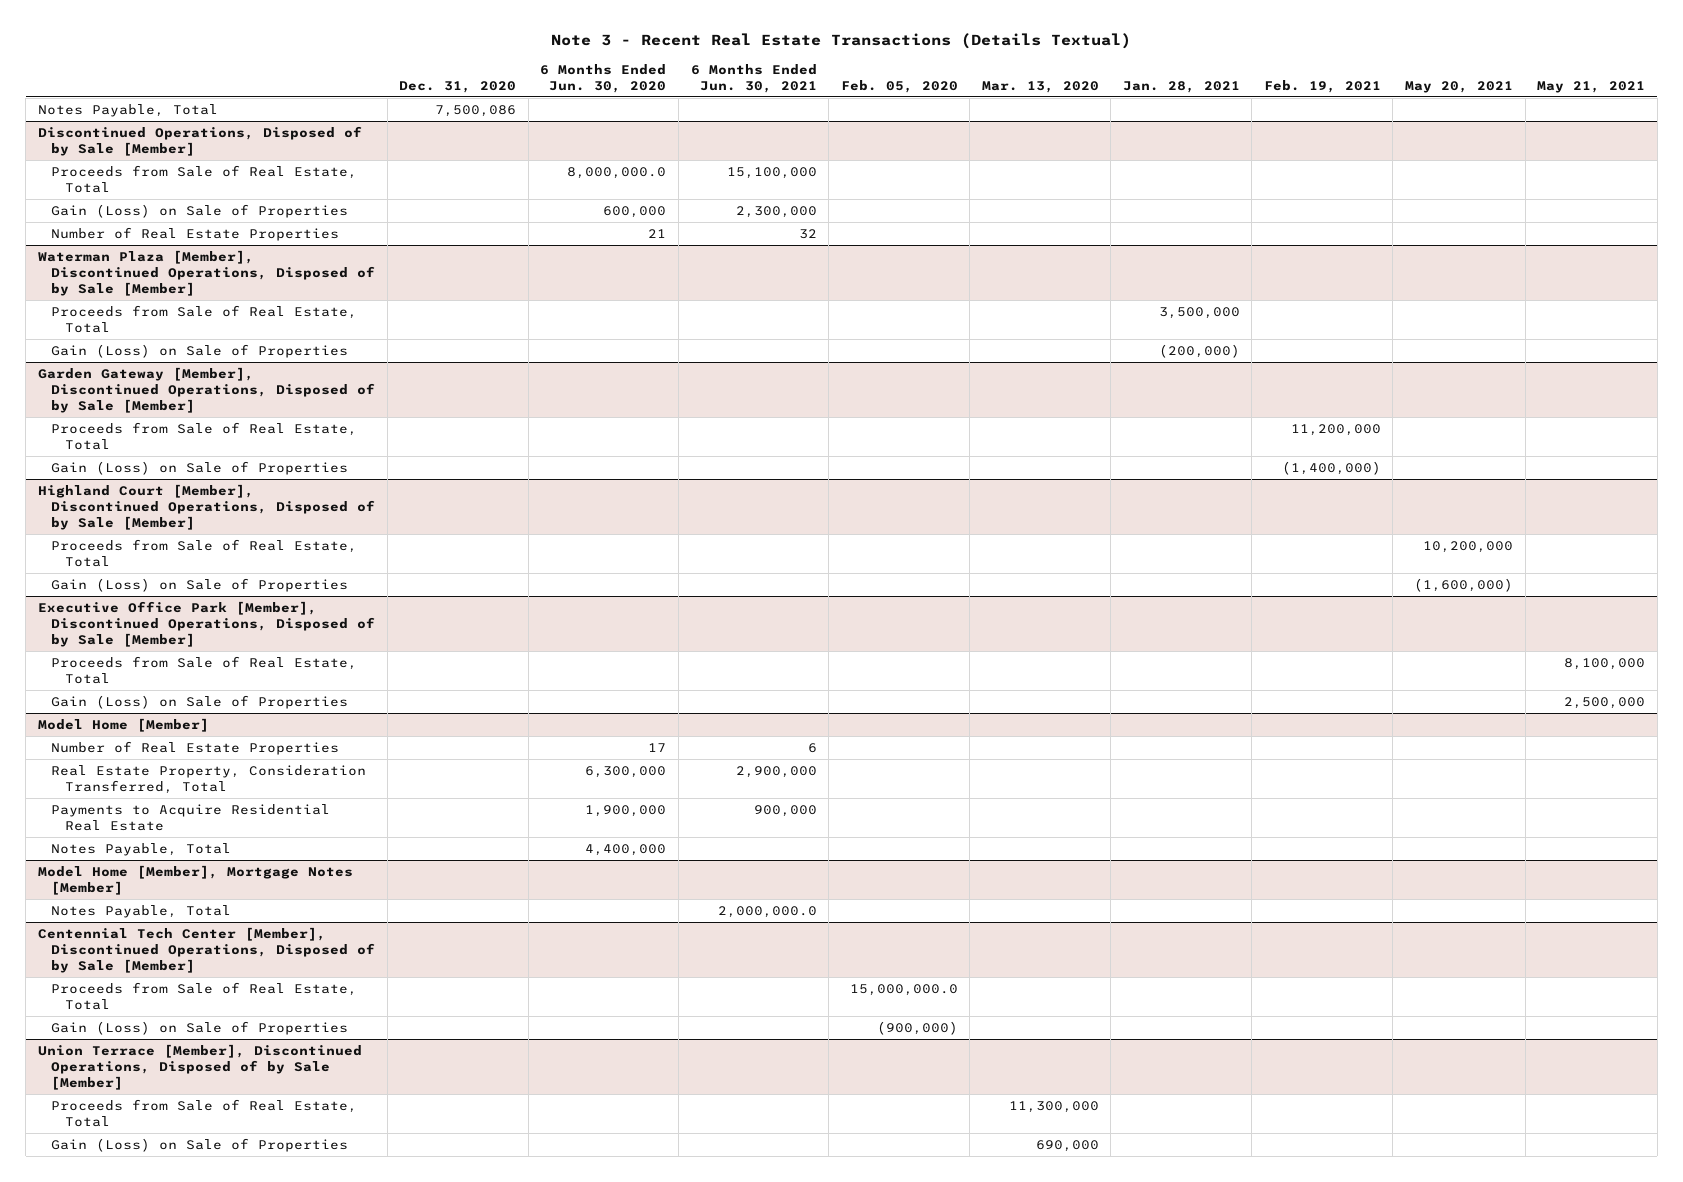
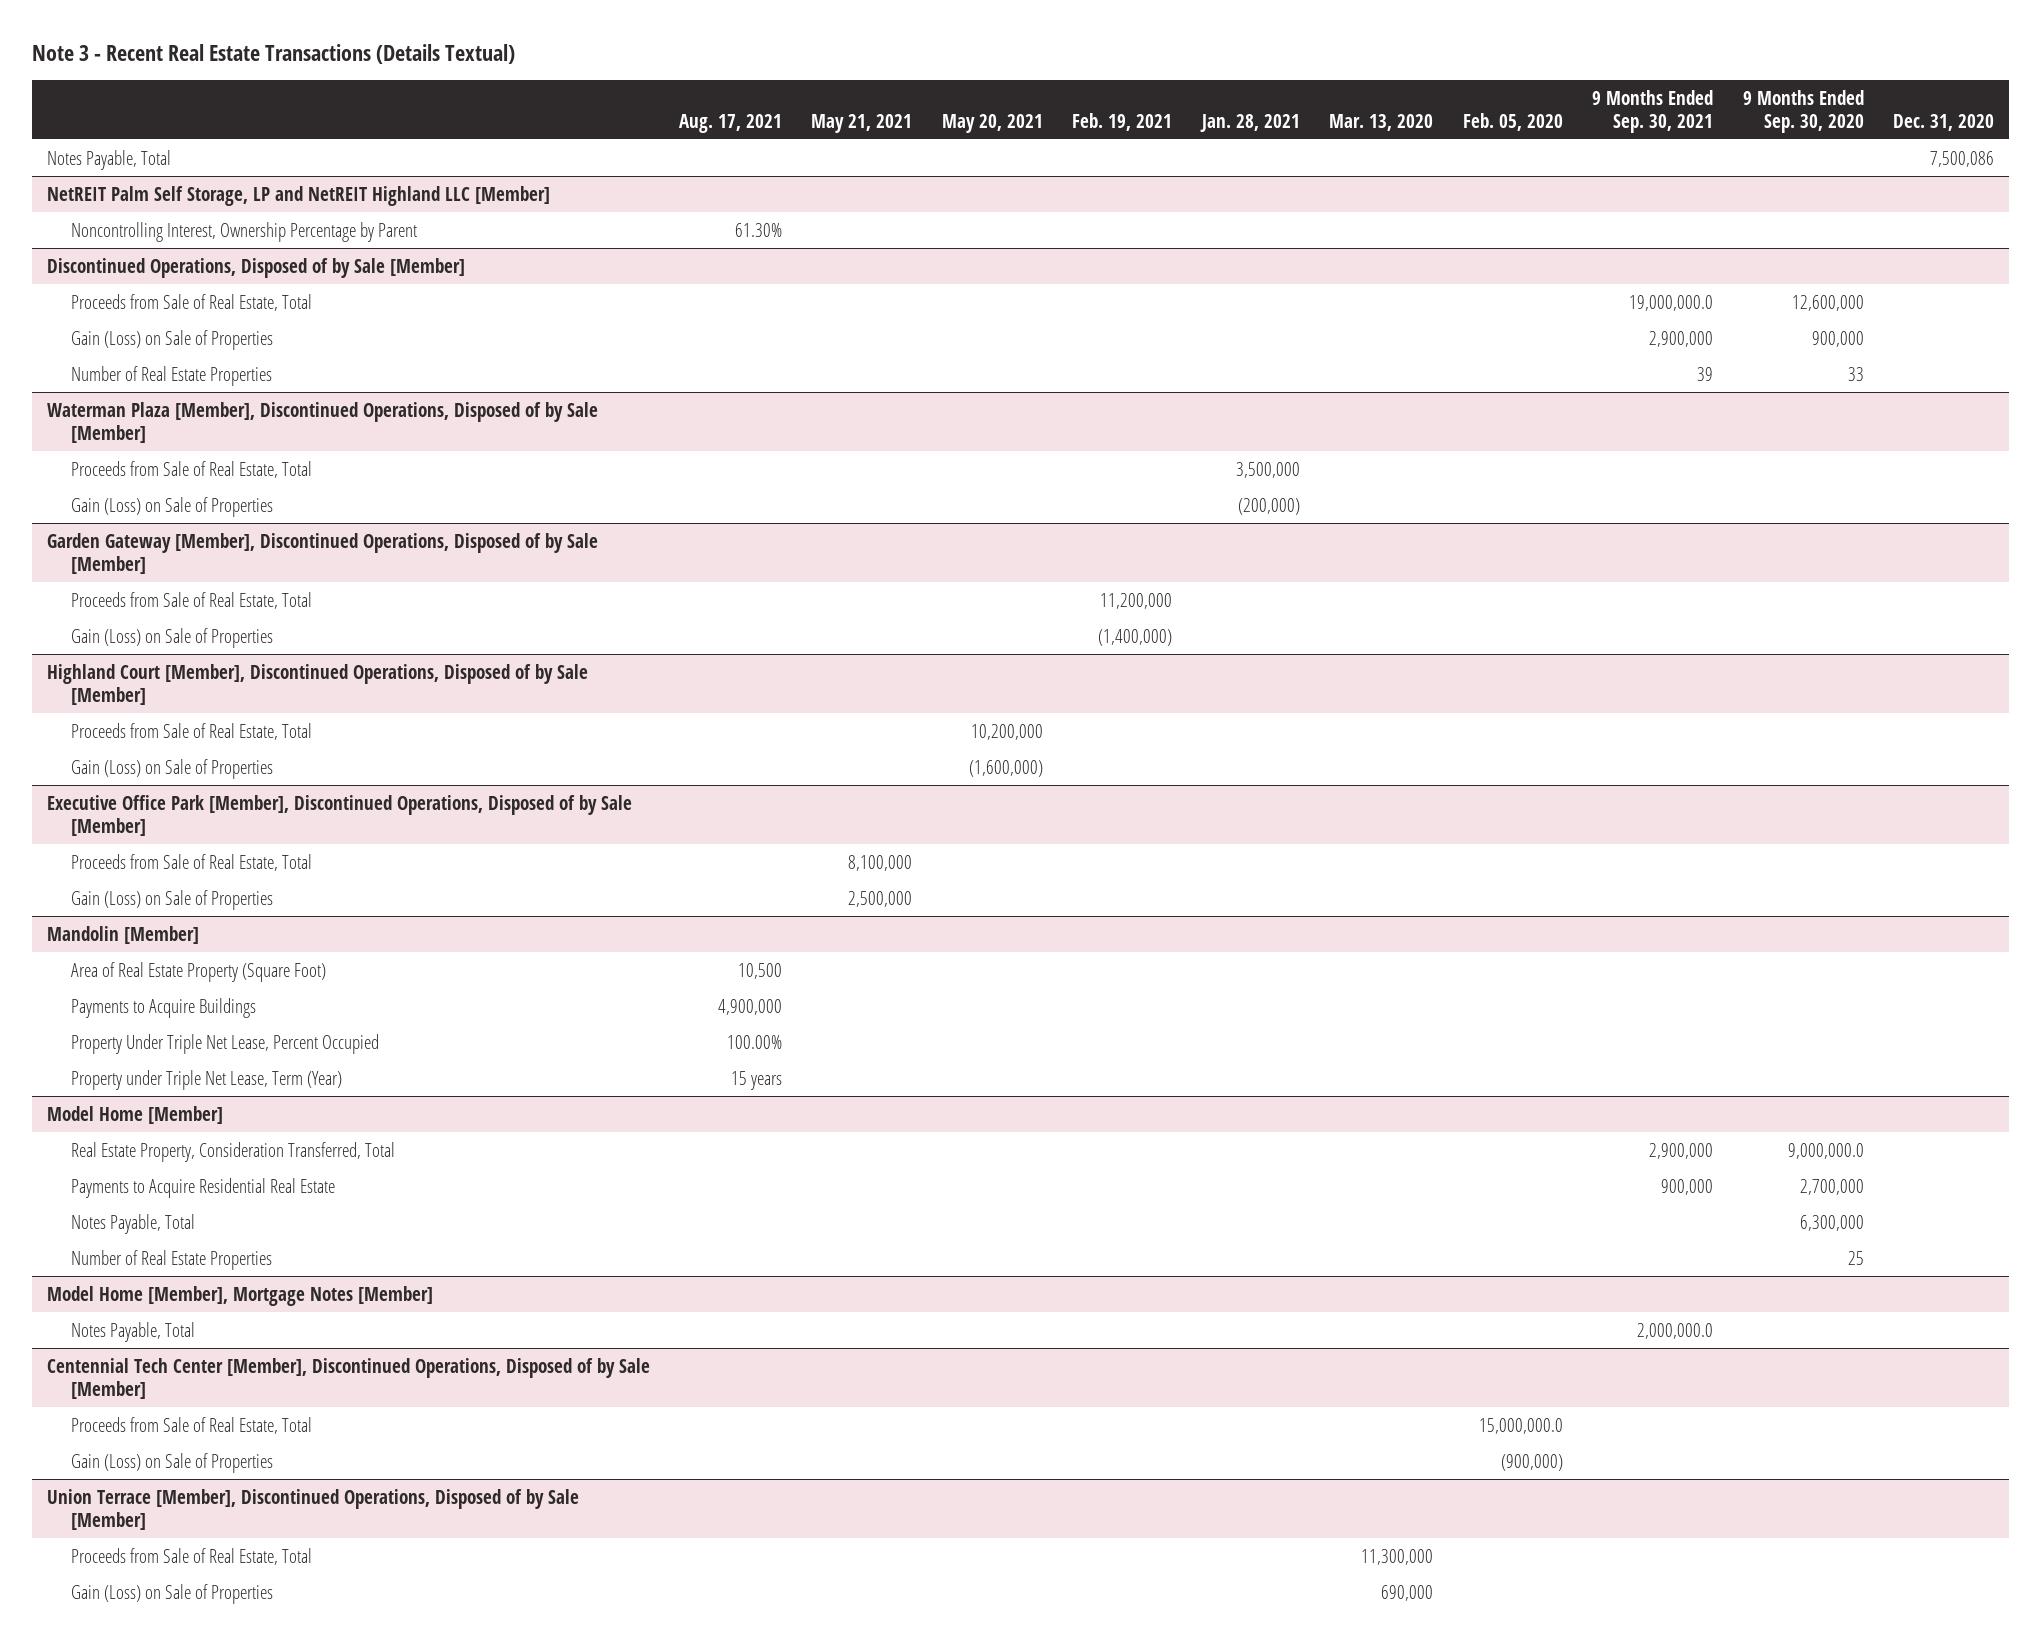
- | Dec. 31, 2020 | 6 Months Ended Jun. 30, 2020 | 6 Months Ended Jun. 30, 2021 | Feb. 05, 2020 | Mar. 13, 2020 | Jan. 28, 2021 | Feb. 19, 2021 | May 20, 2021 | May 21, 2021
+ | Aug. 17, 2021 | May 21, 2021 | May 20, 2021 | Feb. 19, 2021 | Jan. 28, 2021 | Mar. 13, 2020 | Feb. 05, 2020 | 9 Months Ended Sep. 30, 2021 | 9 Months Ended Sep. 30, 2020 | Dec. 31, 2020
+ NetREIT Palm Self Storage, LP and NetREIT Highland LLC [Member]
+ Noncontrolling Interest, Ownership Percentage by Parent | 61.30% | | | | | | | | |
+ Mandolin [Member]
+ Area of Real Estate Property (Square Foot) | 10,500 | | | | | | | | |
+ Payments to Acquire Buildings | 4,900,000 | | | | | | | | |
+ Property Under Triple Net Lease, Percent Occupied | 100.00% | | | | | | | | |
+ Property under Triple Net Lease, Term (Year) | 15 years | | | | | | | | |
@ Model Home [Member]
moved down: Number of Real Estate Properties | | | | | | | | | 25 |

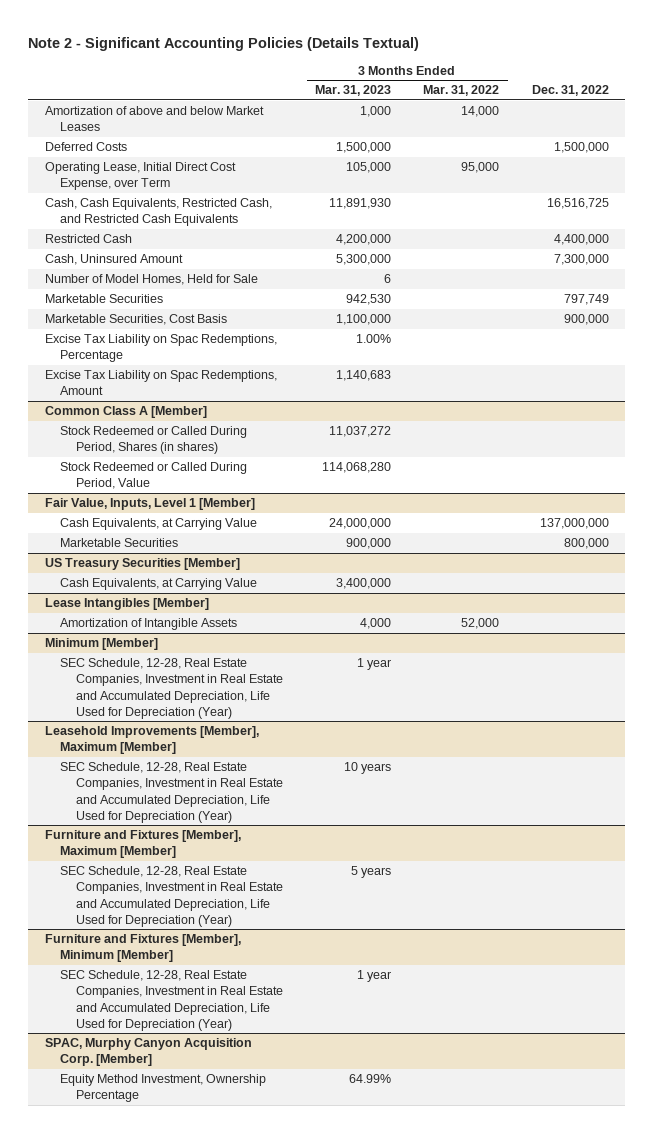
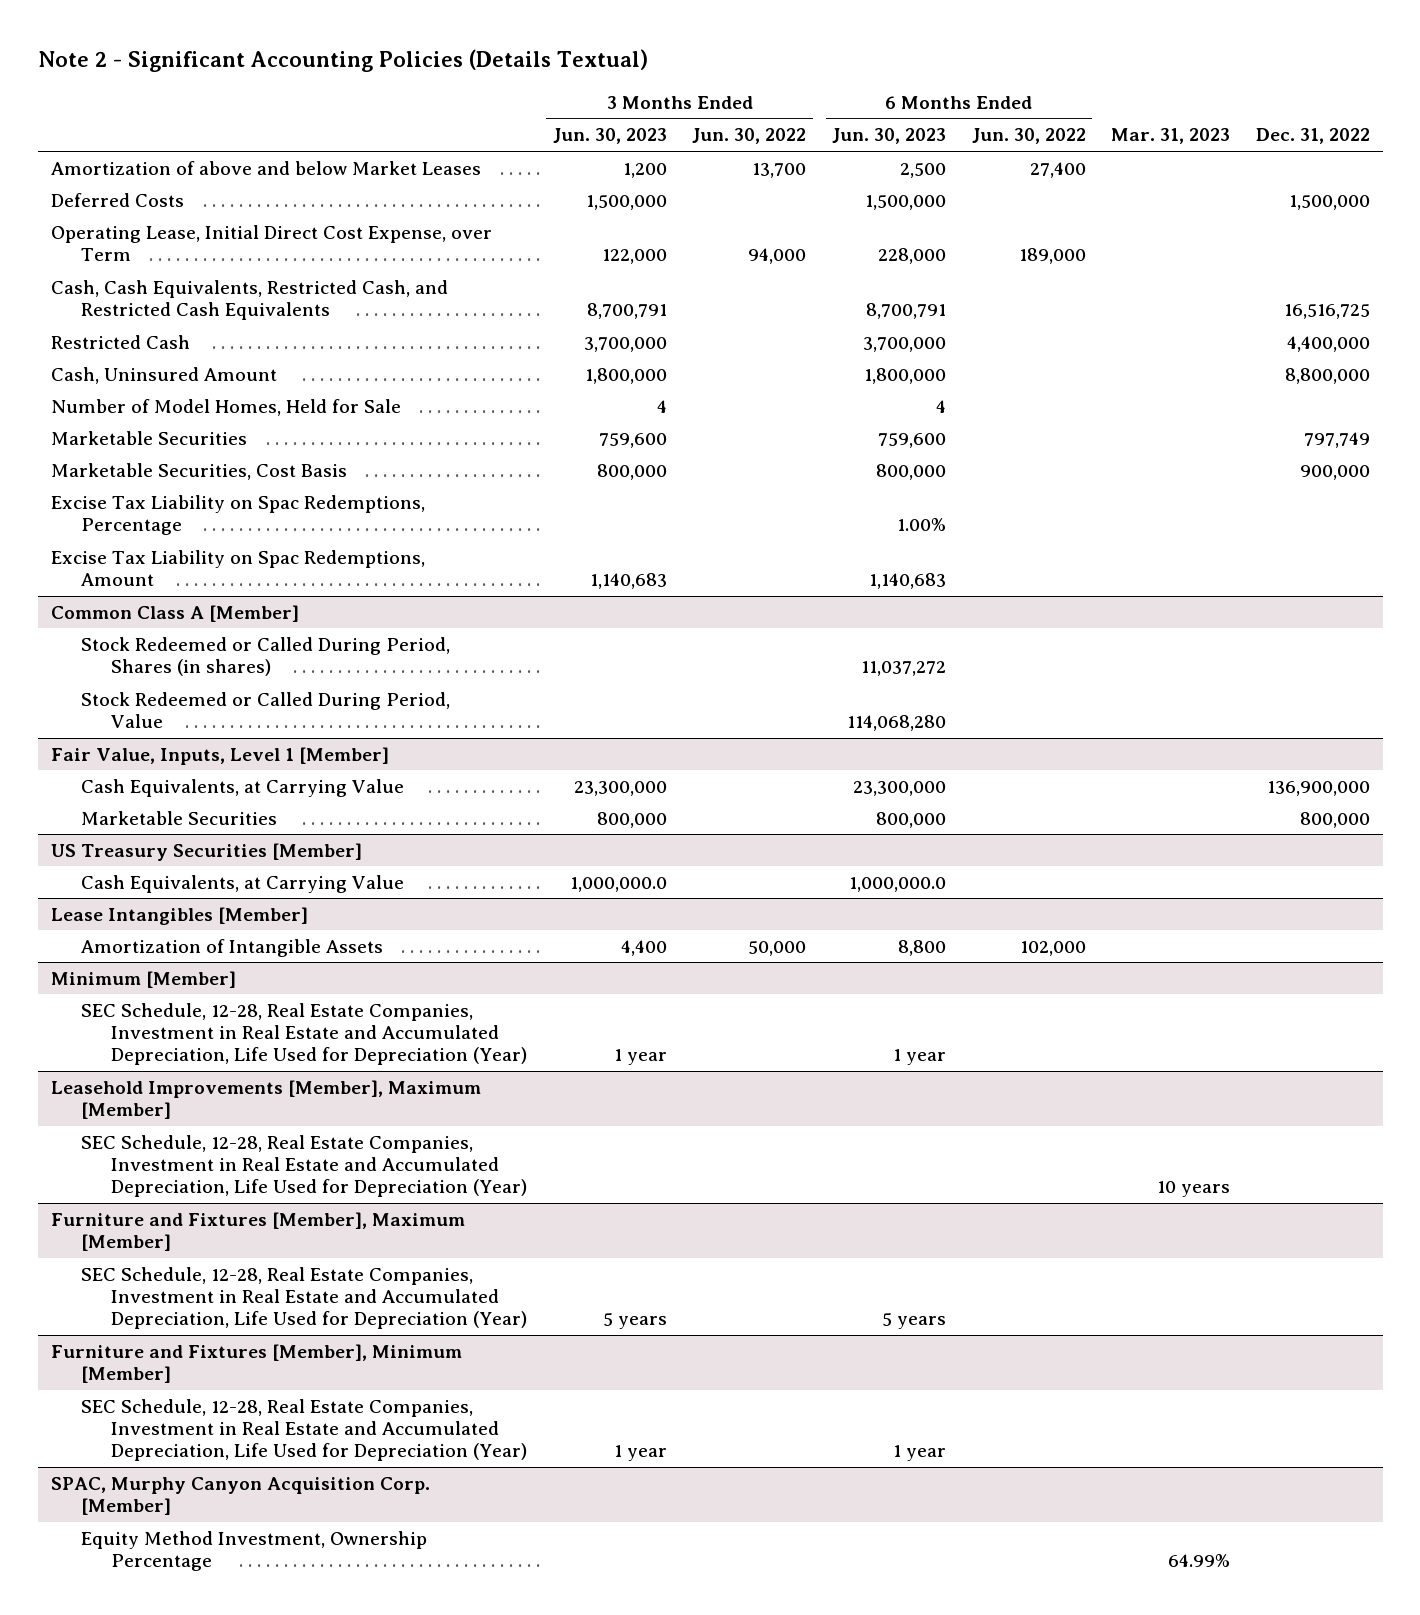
- | 3 Months Ended Mar. 31, 2023 | 3 Months Ended Mar. 31, 2022 | Dec. 31, 2022
+ | 3 Months Ended Jun. 30, 2023 | 3 Months Ended Jun. 30, 2022 | 6 Months Ended Jun. 30, 2023 | 6 Months Ended Jun. 30, 2022 | Mar. 31, 2023 | Dec. 31, 2022
- Cash, Uninsured Amount | 5,300,000 | | 7,300,000
+ Cash, Uninsured Amount | 1,800,000 | | 1,800,000 | | | 8,800,000
@ Fair Value, Inputs, Level 1 [Member]
- Cash Equivalents, at Carrying Value | 24,000,000 | | 137,000,000
+ Cash Equivalents, at Carrying Value | 23,300,000 | | 23,300,000 | | | 136,900,000

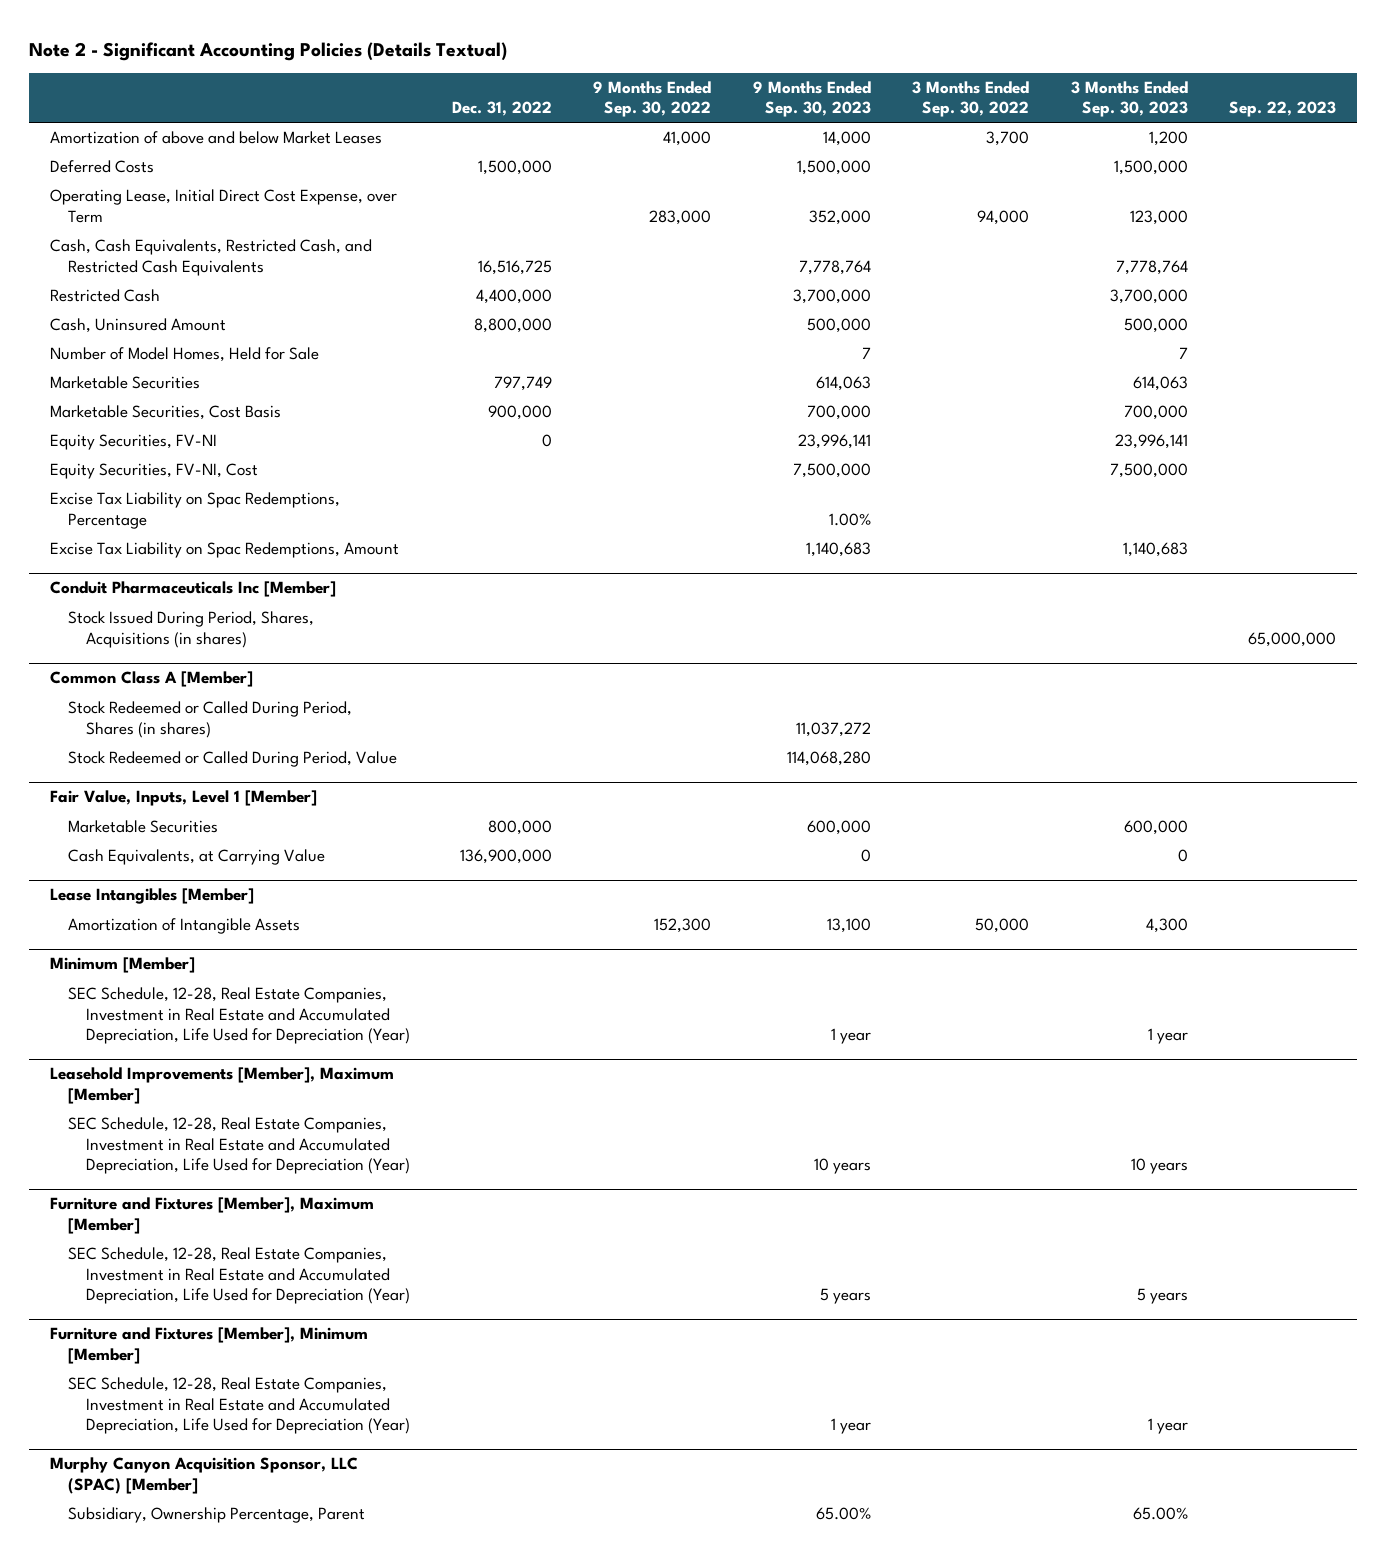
- | 3 Months Ended Jun. 30, 2023 | 3 Months Ended Jun. 30, 2022 | 6 Months Ended Jun. 30, 2023 | 6 Months Ended Jun. 30, 2022 | Mar. 31, 2023 | Dec. 31, 2022
+ | Dec. 31, 2022 | 9 Months Ended Sep. 30, 2022 | 9 Months Ended Sep. 30, 2023 | 3 Months Ended Sep. 30, 2022 | 3 Months Ended Sep. 30, 2023 | Sep. 22, 2023
+ Equity Securities, FV-NI | 0 | | 23,996,141 | | 23,996,141 |
+ Equity Securities, FV-NI, Cost | | | 7,500,000 | | 7,500,000 |
+ Conduit Pharmaceuticals Inc [Member]
+ Stock Issued During Period, Shares, Acquisitions (in shares) | | | | | | 65,000,000
- US Treasury Securities [Member]
- Cash Equivalents, at Carrying Value | 1,000,000.0 | | 1,000,000.0 | | |
@ Fair Value, Inputs, Level 1 [Member]
moved down: Cash Equivalents, at Carrying Value | 136,900,000 | | 0 | | 0 |
- SPAC, Murphy Canyon Acquisition Corp. [Member]
- Equity Method Investment, Ownership Percentage | | | | | 64.99% |
+ Murphy Canyon Acquisition Sponsor, LLC (SPAC) [Member]
+ Subsidiary, Ownership Percentage, Parent | | | 65.00% | | 65.00% |

